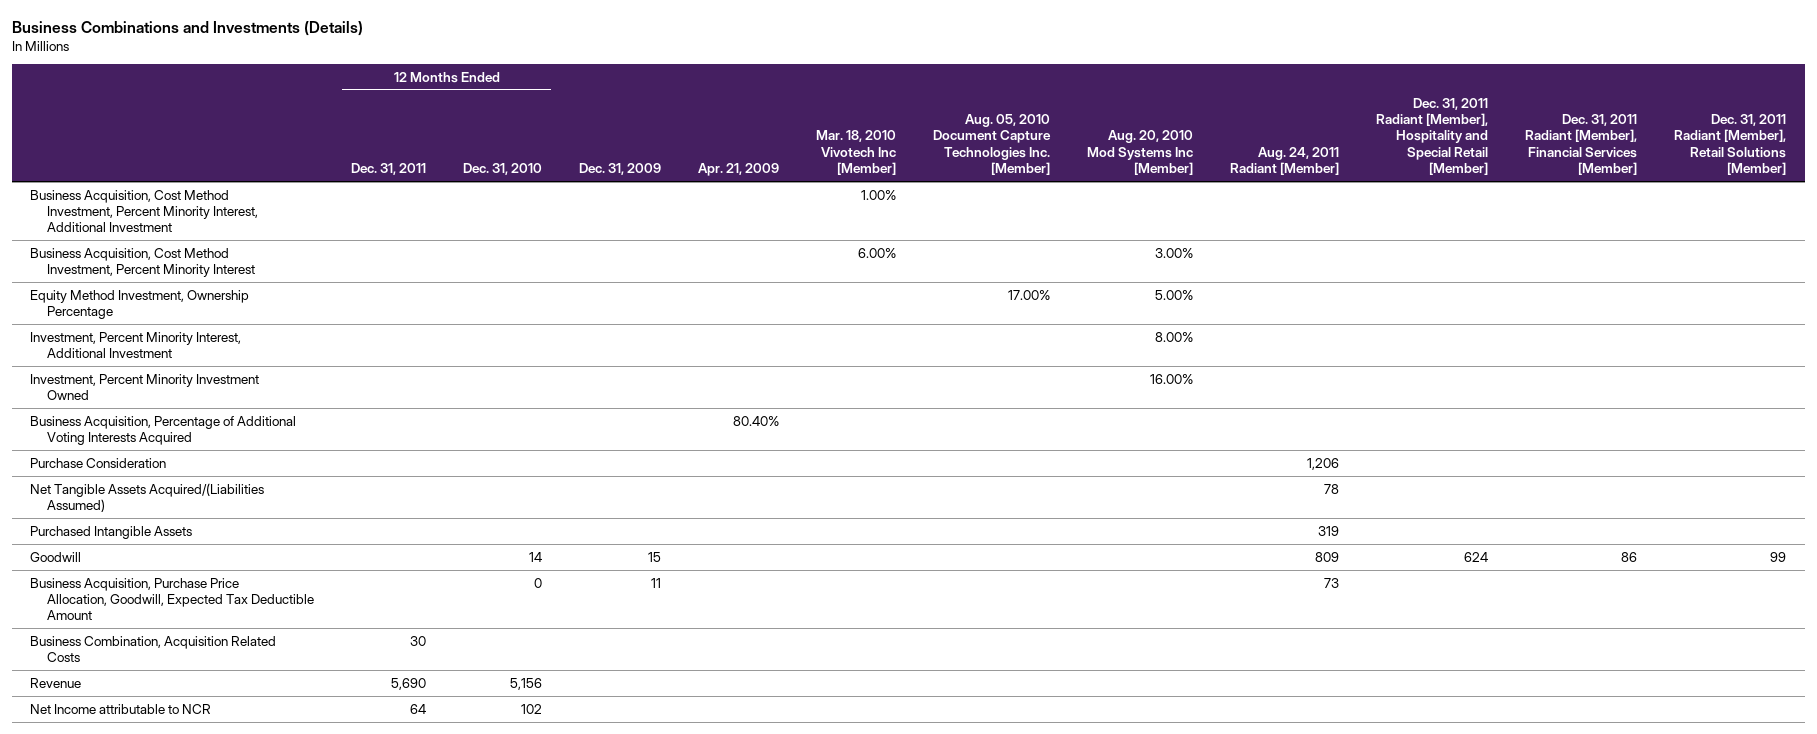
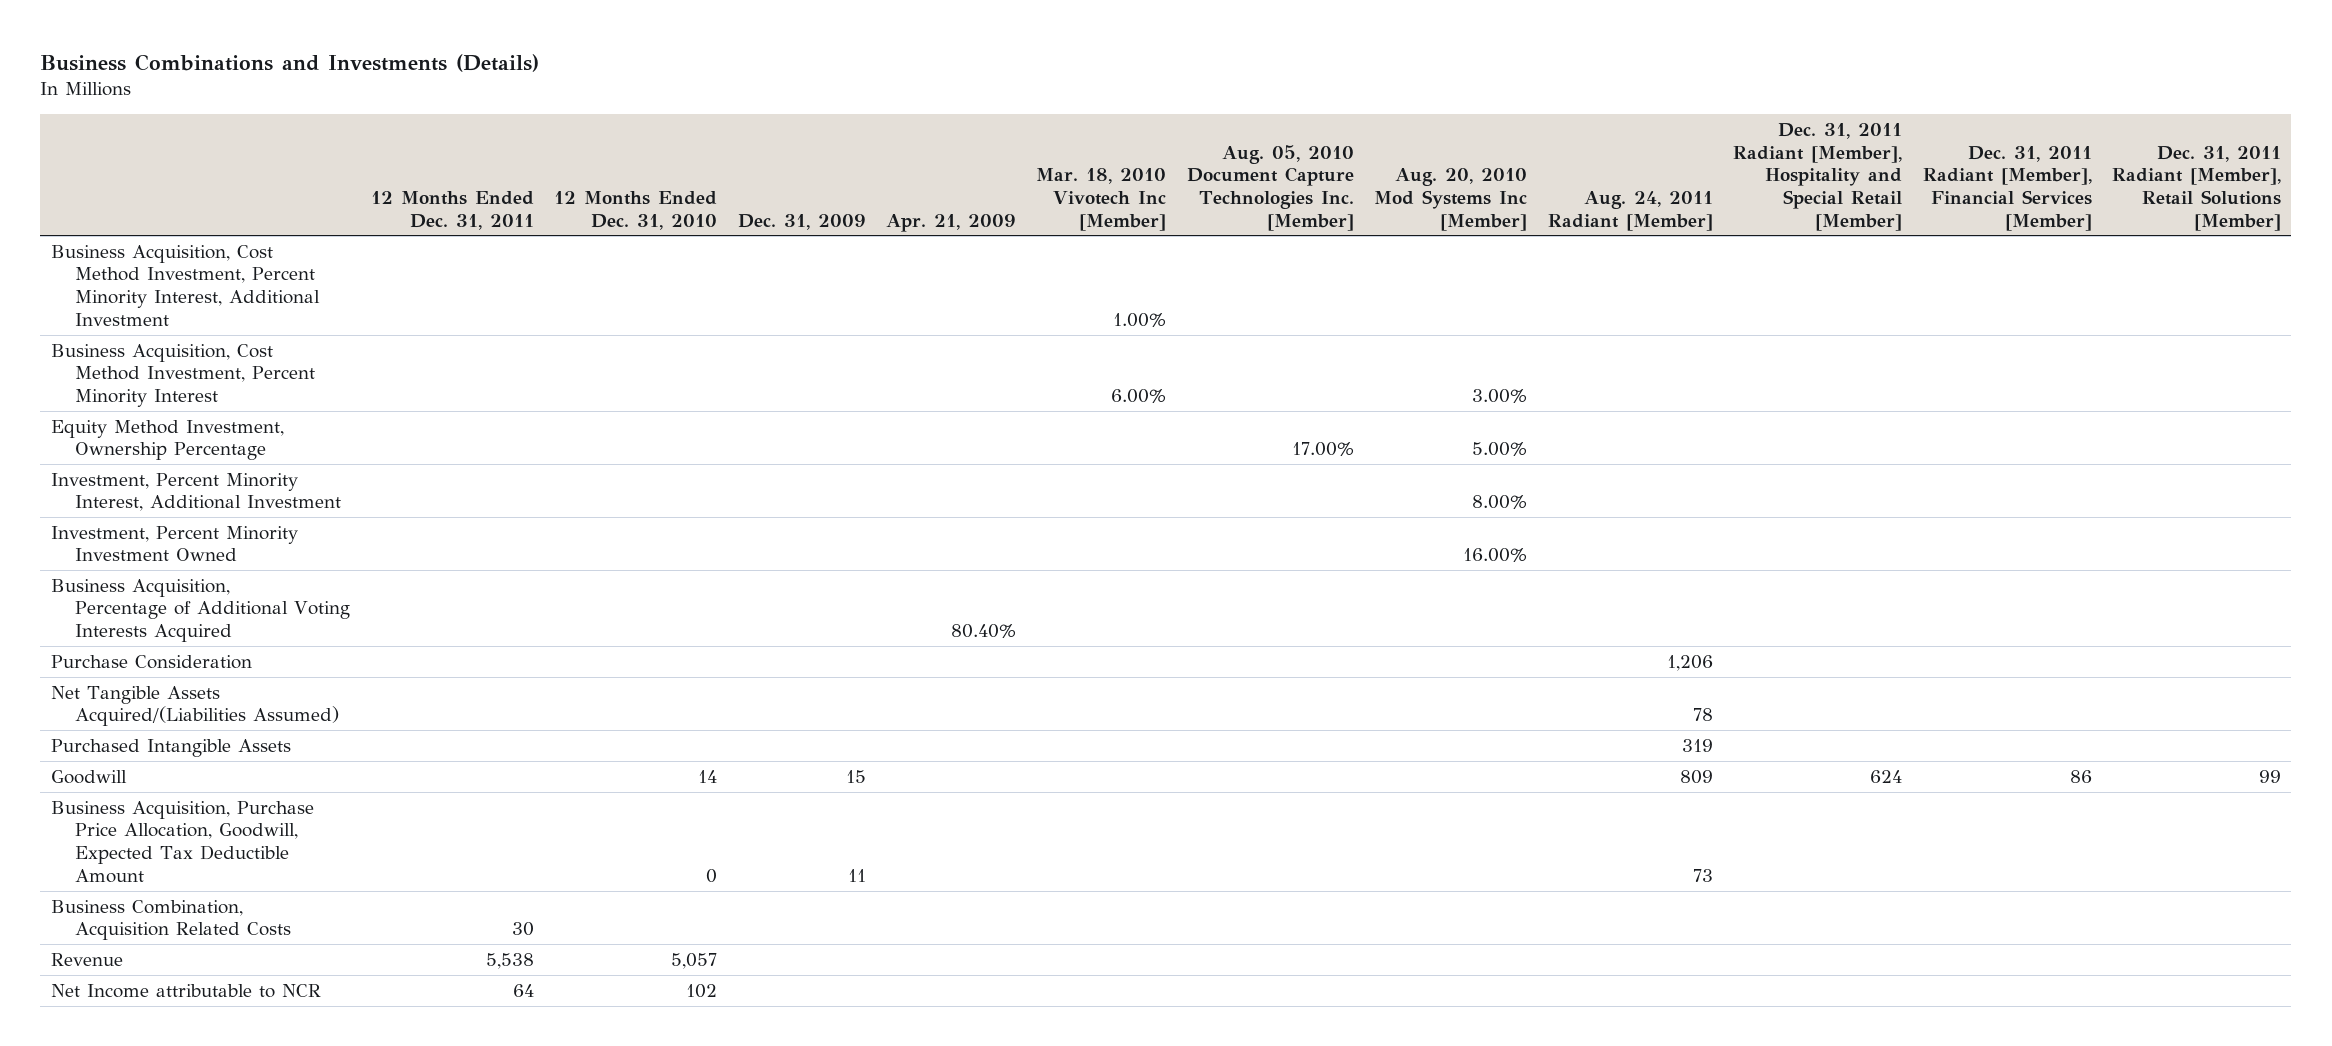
- Revenue | 5,690 | 5,156 | | | | | | | | |
+ Revenue | 5,538 | 5,057 | | | | | | | | |

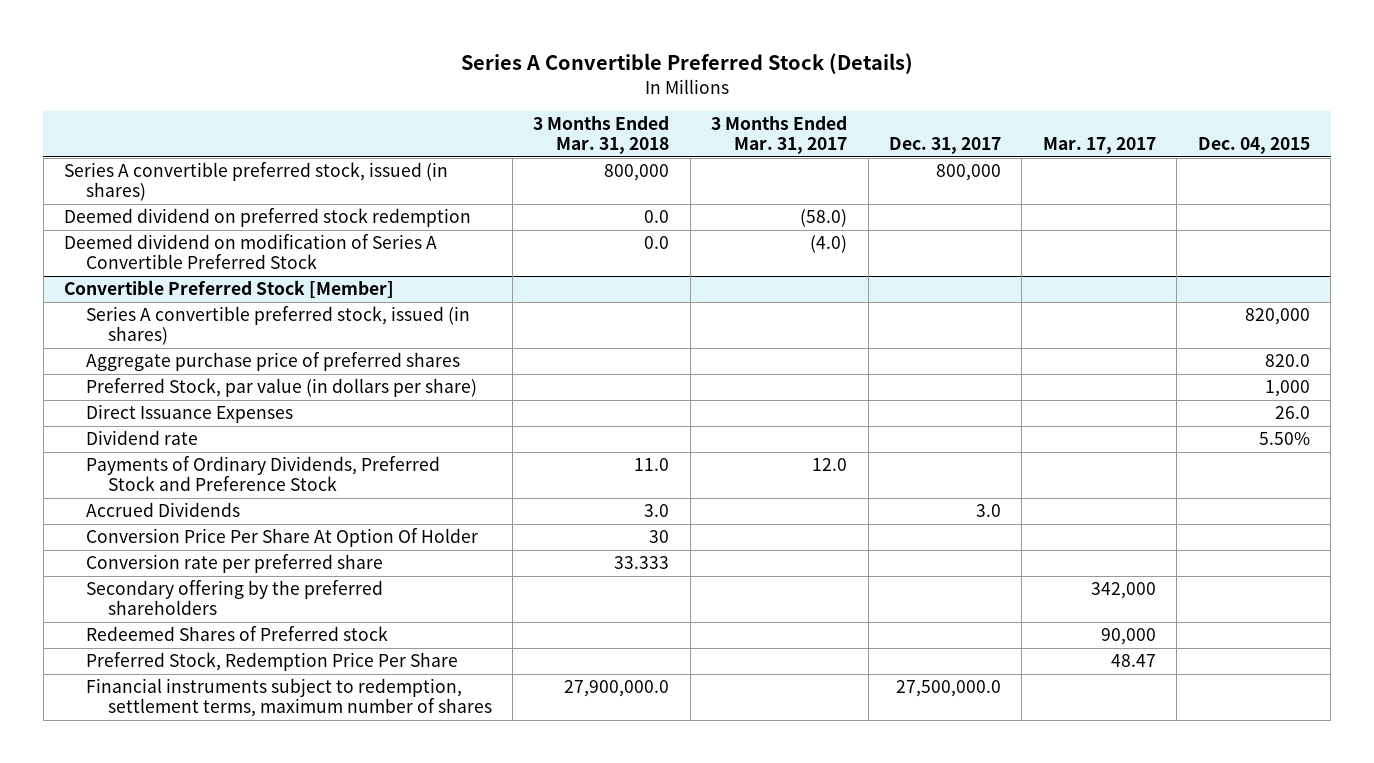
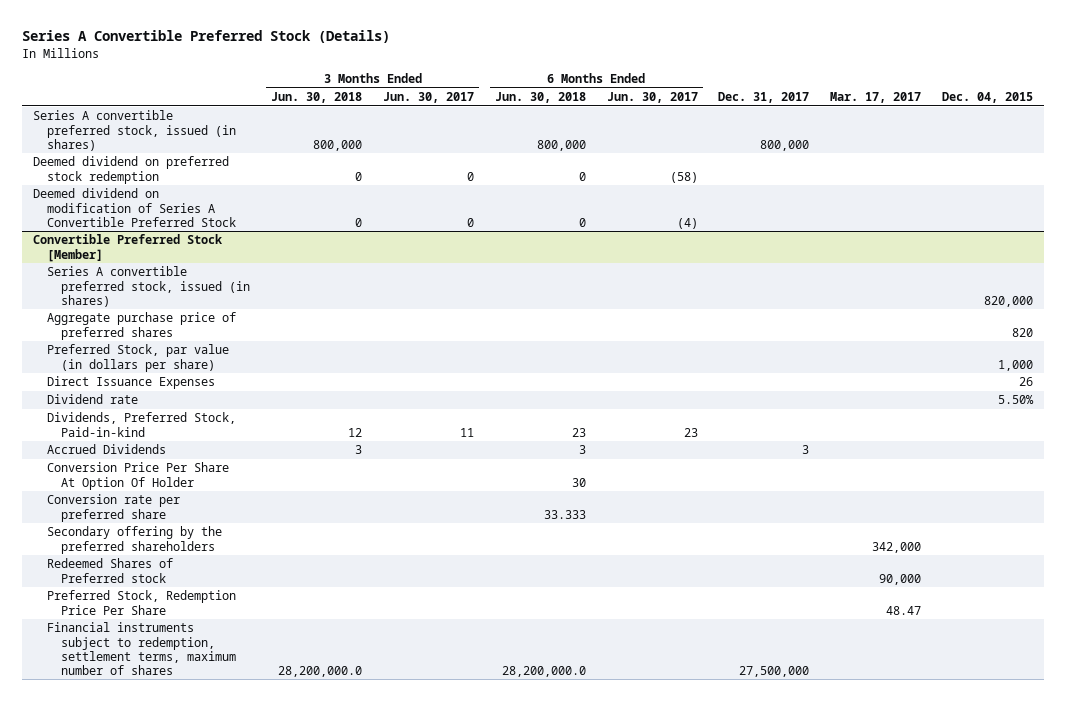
- | 3 Months Ended Mar. 31, 2018 | 3 Months Ended Mar. 31, 2017 | Dec. 31, 2017 | Mar. 17, 2017 | Dec. 04, 2015
+ | 3 Months Ended Jun. 30, 2018 | 3 Months Ended Jun. 30, 2017 | 6 Months Ended Jun. 30, 2018 | 6 Months Ended Jun. 30, 2017 | Dec. 31, 2017 | Mar. 17, 2017 | Dec. 04, 2015
@ Convertible Preferred Stock [Member]
- Aggregate purchase price of preferred shares | | | | | 820.0
+ Aggregate purchase price of preferred shares | | | | | | | 820
- Direct Issuance Expenses | | | | | 26.0
+ Direct Issuance Expenses | | | | | | | 26
- Payments of Ordinary Dividends, Preferred Stock and Preference Stock | 11.0 | 12.0 | | |
- Accrued Dividends | 3.0 | | 3.0 | |
+ Dividends, Preferred Stock, Paid-in-kind | 12 | 11 | 23 | 23 | | |
+ Accrued Dividends | 3 | | 3 | | 3 | |
- Financial instruments subject to redemption, settlement terms, maximum number of shares | 27,900,000.0 | | 27,500,000.0 | |
+ Financial instruments subject to redemption, settlement terms, maximum number of shares | 28,200,000.0 | | 28,200,000.0 | | 27,500,000 | |

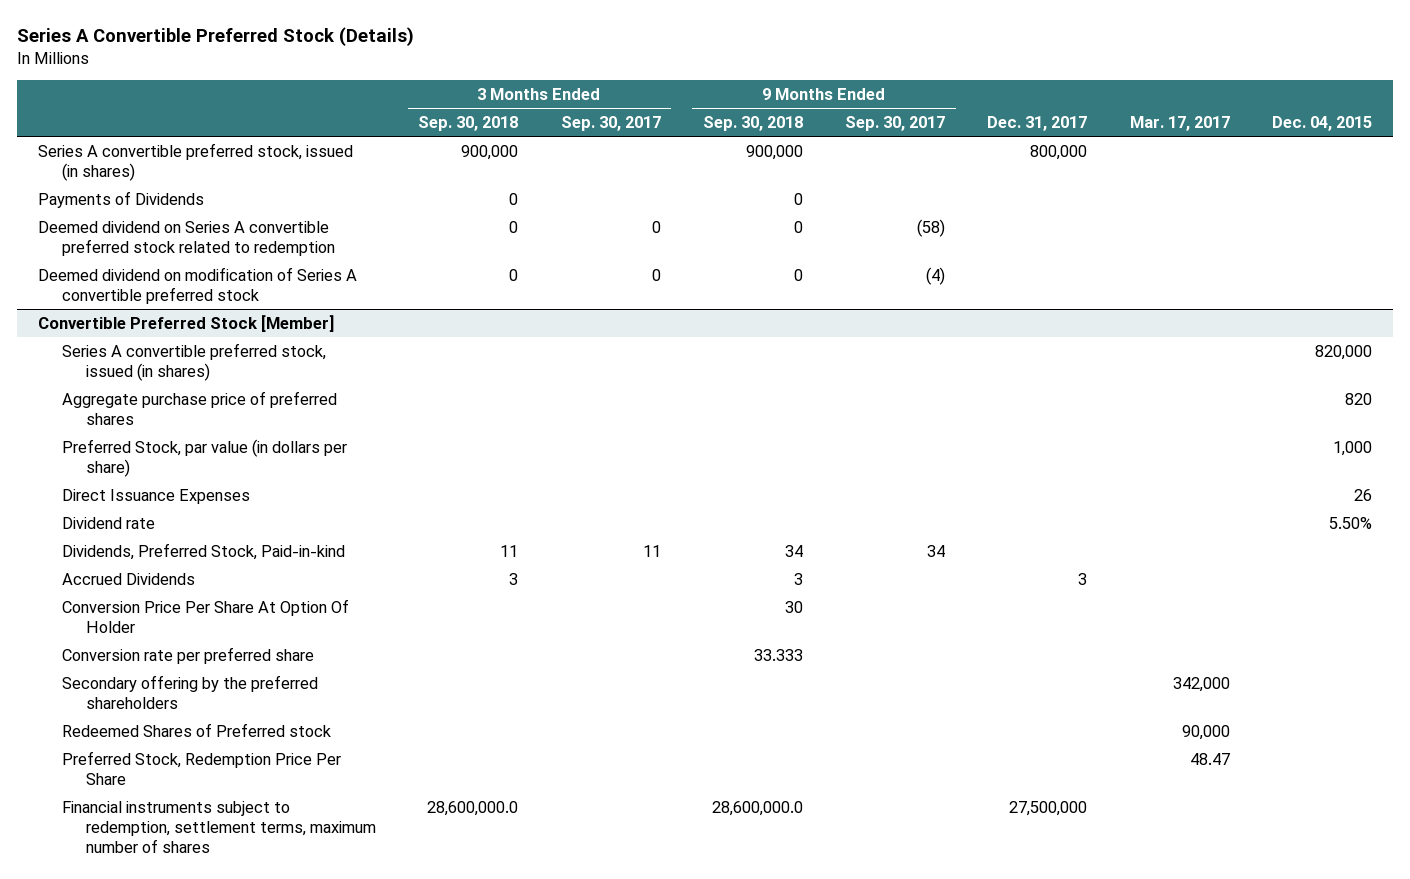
- | 3 Months Ended Jun. 30, 2018 | 3 Months Ended Jun. 30, 2017 | 6 Months Ended Jun. 30, 2018 | 6 Months Ended Jun. 30, 2017 | Dec. 31, 2017 | Mar. 17, 2017 | Dec. 04, 2015
+ | 3 Months Ended Sep. 30, 2018 | 3 Months Ended Sep. 30, 2017 | 9 Months Ended Sep. 30, 2018 | 9 Months Ended Sep. 30, 2017 | Dec. 31, 2017 | Mar. 17, 2017 | Dec. 04, 2015
- Deemed dividend on preferred stock redemption | 0 | 0 | 0 | (58) | | |
- Deemed dividend on modification of Series A Convertible Preferred Stock | 0 | 0 | 0 | (4) | | |
+ Payments of Dividends | 0 | | 0 | | | |
+ Deemed dividend on Series A convertible preferred stock related to redemption | 0 | 0 | 0 | (58) | | |
+ Deemed dividend on modification of Series A convertible preferred stock | 0 | 0 | 0 | (4) | | |

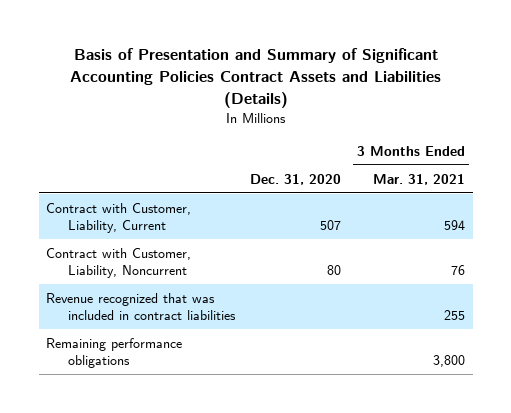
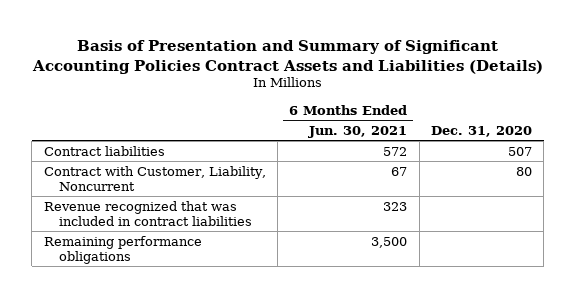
- | Dec. 31, 2020 | 3 Months Ended Mar. 31, 2021
+ | 6 Months Ended Jun. 30, 2021 | Dec. 31, 2020
- Contract with Customer, Liability, Current | 507 | 594
+ Contract liabilities | 572 | 507

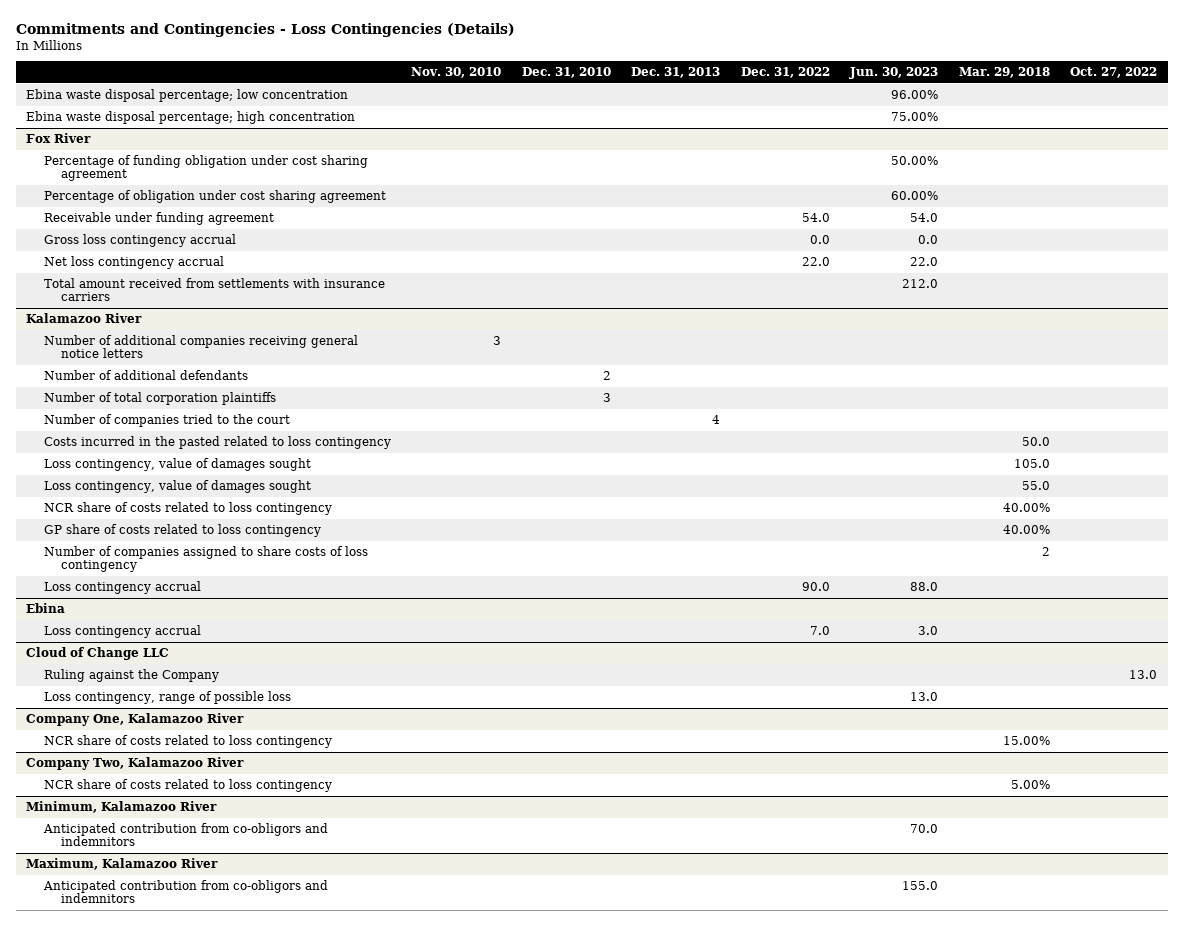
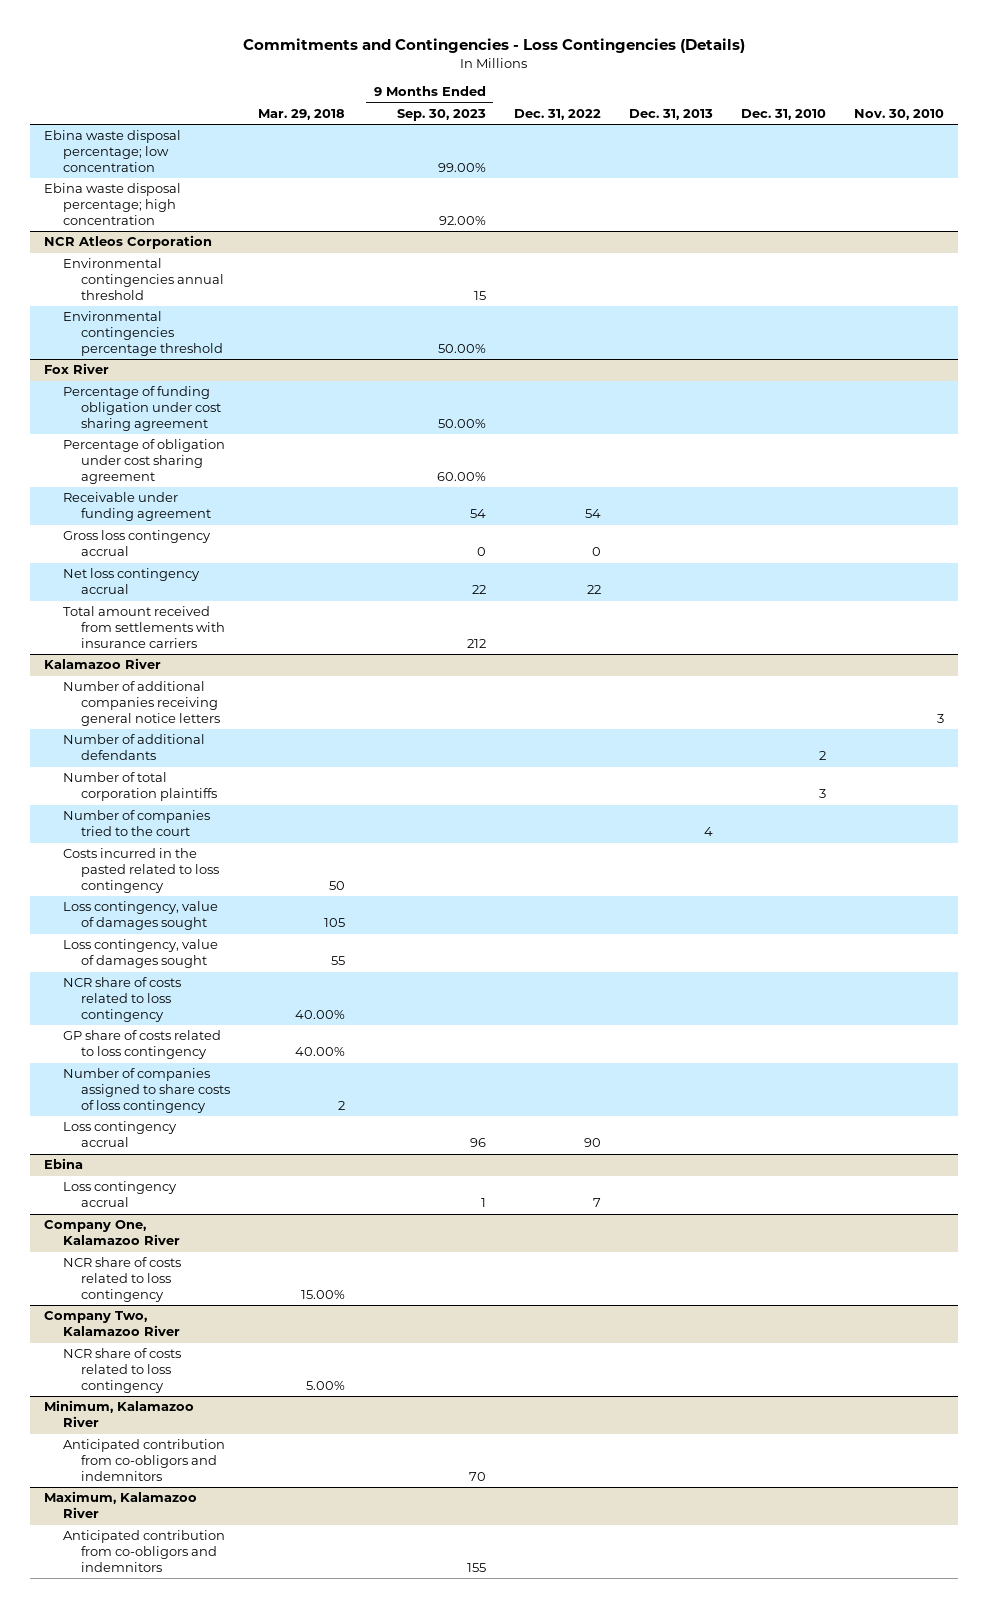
- | Nov. 30, 2010 | Dec. 31, 2010 | Dec. 31, 2013 | Dec. 31, 2022 | Jun. 30, 2023 | Mar. 29, 2018 | Oct. 27, 2022
+ | Mar. 29, 2018 | 9 Months Ended Sep. 30, 2023 | Dec. 31, 2022 | Dec. 31, 2013 | Dec. 31, 2010 | Nov. 30, 2010
+ NCR Atleos Corporation
+ Environmental contingencies annual threshold | | 15 | | | |
+ Environmental contingencies percentage threshold | | 50.00% | | | |
@ Fox River
- Receivable under funding agreement | | | | 54.0 | 54.0 | |
- Gross loss contingency accrual | | | | 0.0 | 0.0 | |
- Net loss contingency accrual | | | | 22.0 | 22.0 | |
+ Receivable under funding agreement | | 54 | 54 | | |
+ Gross loss contingency accrual | | 0 | 0 | | |
+ Net loss contingency accrual | | 22 | 22 | | |
@ Kalamazoo River
- Costs incurred in the pasted related to loss contingency | | | | | | 50.0 |
- Loss contingency, value of damages sought | | | | | | 105.0 |
- Loss contingency, value of damages sought | | | | | | 55.0 |
+ Costs incurred in the pasted related to loss contingency | 50 | | | | |
+ Loss contingency, value of damages sought | 105 | | | | |
+ Loss contingency, value of damages sought | 55 | | | | |
- Loss contingency accrual | | | | 90.0 | 88.0 | |
+ Loss contingency accrual | | 96 | 90 | | |
@ Ebina
- Loss contingency accrual | | | | 7.0 | 3.0 | |
- Cloud of Change LLC
- Ruling against the Company | | | | | | | 13.0
- Loss contingency, range of possible loss | | | | | 13.0 | |
@ Ebina
+ Loss contingency accrual | | 1 | 7 | | |

